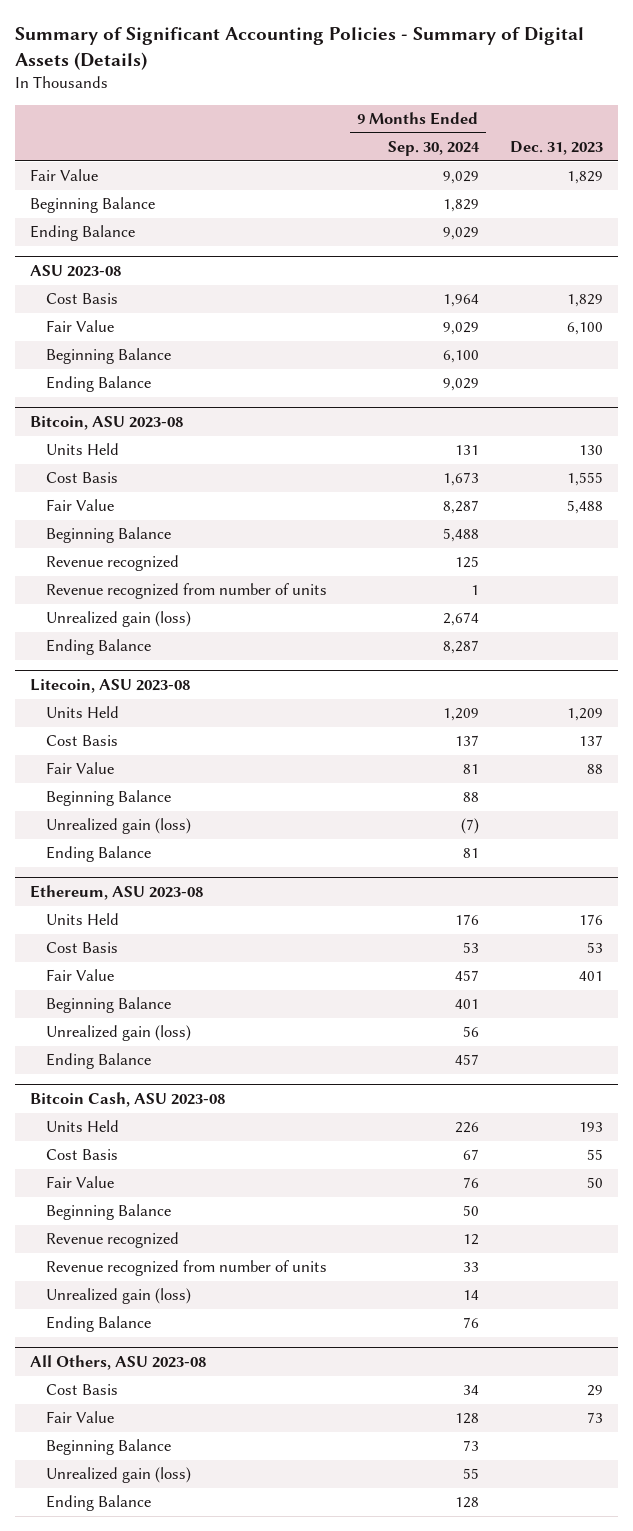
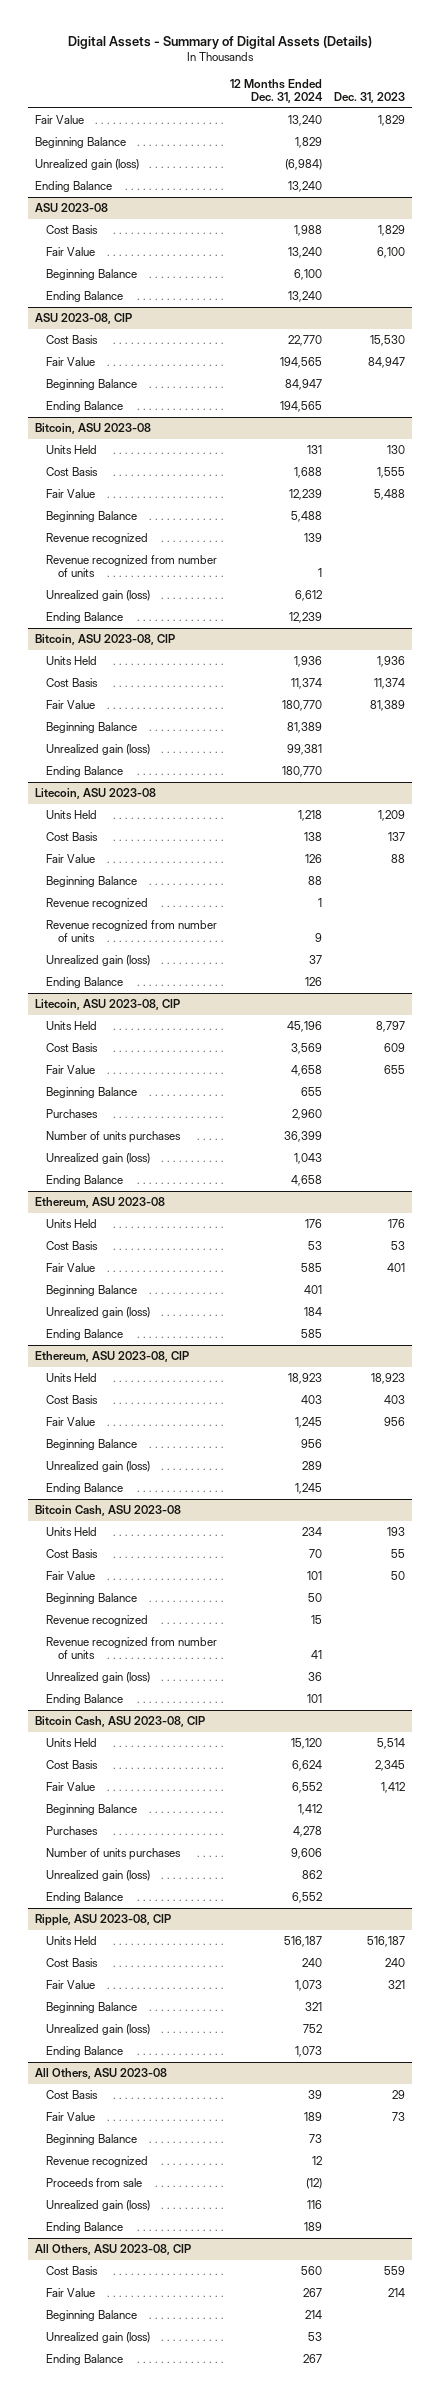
- Summary of Significant Accounting Policies - Summary of Digital Assets (Details)
+ Digital Assets - Summary of Digital Assets (Details)
- | 9 Months Ended Sep. 30, 2024 | Dec. 31, 2023
+ | 12 Months Ended Dec. 31, 2024 | Dec. 31, 2023
+ Unrealized gain (loss) | (6,984) |
+ ASU 2023-08, CIP
+ Cost Basis | 22,770 | 15,530
+ Fair Value | 194,565 | 84,947
+ Beginning Balance | 84,947 |
+ Ending Balance | 194,565 |
+ Bitcoin, ASU 2023-08, CIP
+ Units Held | 1,936 | 1,936
+ Cost Basis | 11,374 | 11,374
+ Fair Value | 180,770 | 81,389
+ Beginning Balance | 81,389 |
+ Unrealized gain (loss) | 99,381 |
+ Ending Balance | 180,770 |
@ Litecoin, ASU 2023-08
+ Revenue recognized | 1 |
+ Revenue recognized from number of units | 9 |
+ Litecoin, ASU 2023-08, CIP
+ Units Held | 45,196 | 8,797
+ Cost Basis | 3,569 | 609
+ Fair Value | 4,658 | 655
+ Beginning Balance | 655 |
+ Purchases | 2,960 |
+ Number of units purchases | 36,399 |
+ Unrealized gain (loss) | 1,043 |
+ Ending Balance | 4,658 |
+ Ethereum, ASU 2023-08, CIP
+ Units Held | 18,923 | 18,923
+ Cost Basis | 403 | 403
+ Fair Value | 1,245 | 956
+ Beginning Balance | 956 |
+ Unrealized gain (loss) | 289 |
+ Ending Balance | 1,245 |
+ Bitcoin Cash, ASU 2023-08, CIP
+ Units Held | 15,120 | 5,514
+ Cost Basis | 6,624 | 2,345
+ Fair Value | 6,552 | 1,412
+ Beginning Balance | 1,412 |
+ Purchases | 4,278 |
+ Number of units purchases | 9,606 |
+ Unrealized gain (loss) | 862 |
+ Ending Balance | 6,552 |
+ Ripple, ASU 2023-08, CIP
+ Units Held | 516,187 | 516,187
+ Cost Basis | 240 | 240
+ Fair Value | 1,073 | 321
+ Beginning Balance | 321 |
+ Unrealized gain (loss) | 752 |
+ Ending Balance | 1,073 |
@ All Others, ASU 2023-08
+ Revenue recognized | 12 |
+ Proceeds from sale | (12) |
+ All Others, ASU 2023-08, CIP
+ Cost Basis | 560 | 559
+ Fair Value | 267 | 214
+ Beginning Balance | 214 |
+ Unrealized gain (loss) | 53 |
+ Ending Balance | 267 |

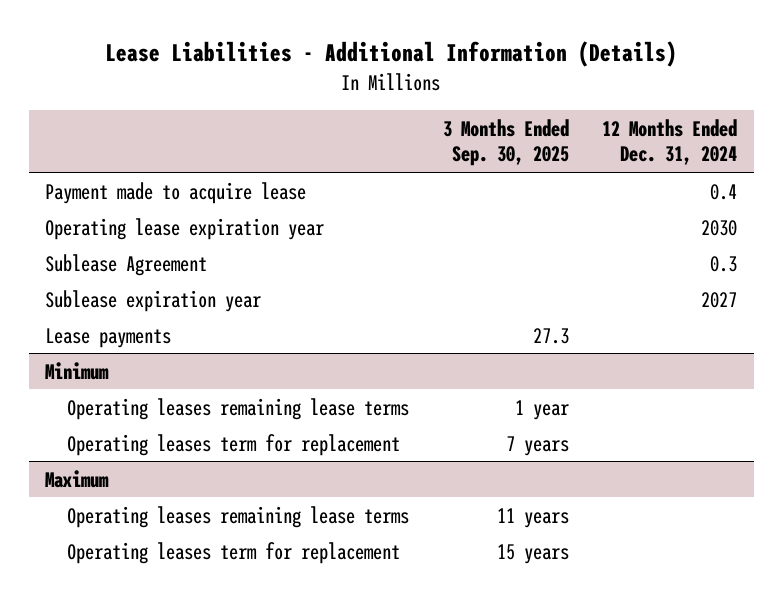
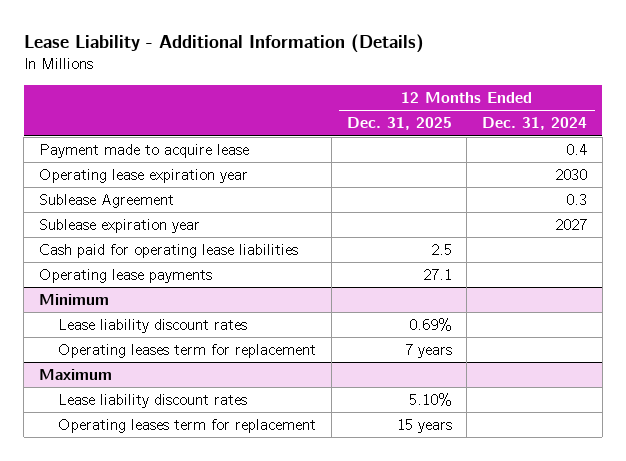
- Lease Liabilities - Additional Information (Details)
+ Lease Liability - Additional Information (Details)
- | 3 Months Ended Sep. 30, 2025 | 12 Months Ended Dec. 31, 2024
+ | 12 Months Ended Dec. 31, 2025 | 12 Months Ended Dec. 31, 2024
- Lease payments | 27.3 |
+ Cash paid for operating lease liabilities | 2.5 |
+ Operating lease payments | 27.1 |
@ Minimum
- Operating leases remaining lease terms | 1 year |
+ Lease liability discount rates | 0.69% |
@ Maximum
- Operating leases remaining lease terms | 11 years |
+ Lease liability discount rates | 5.10% |

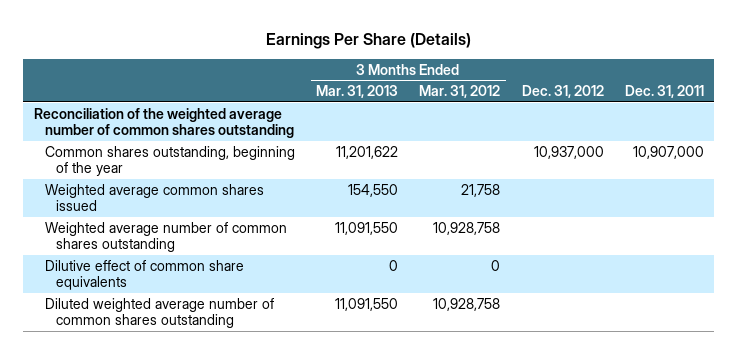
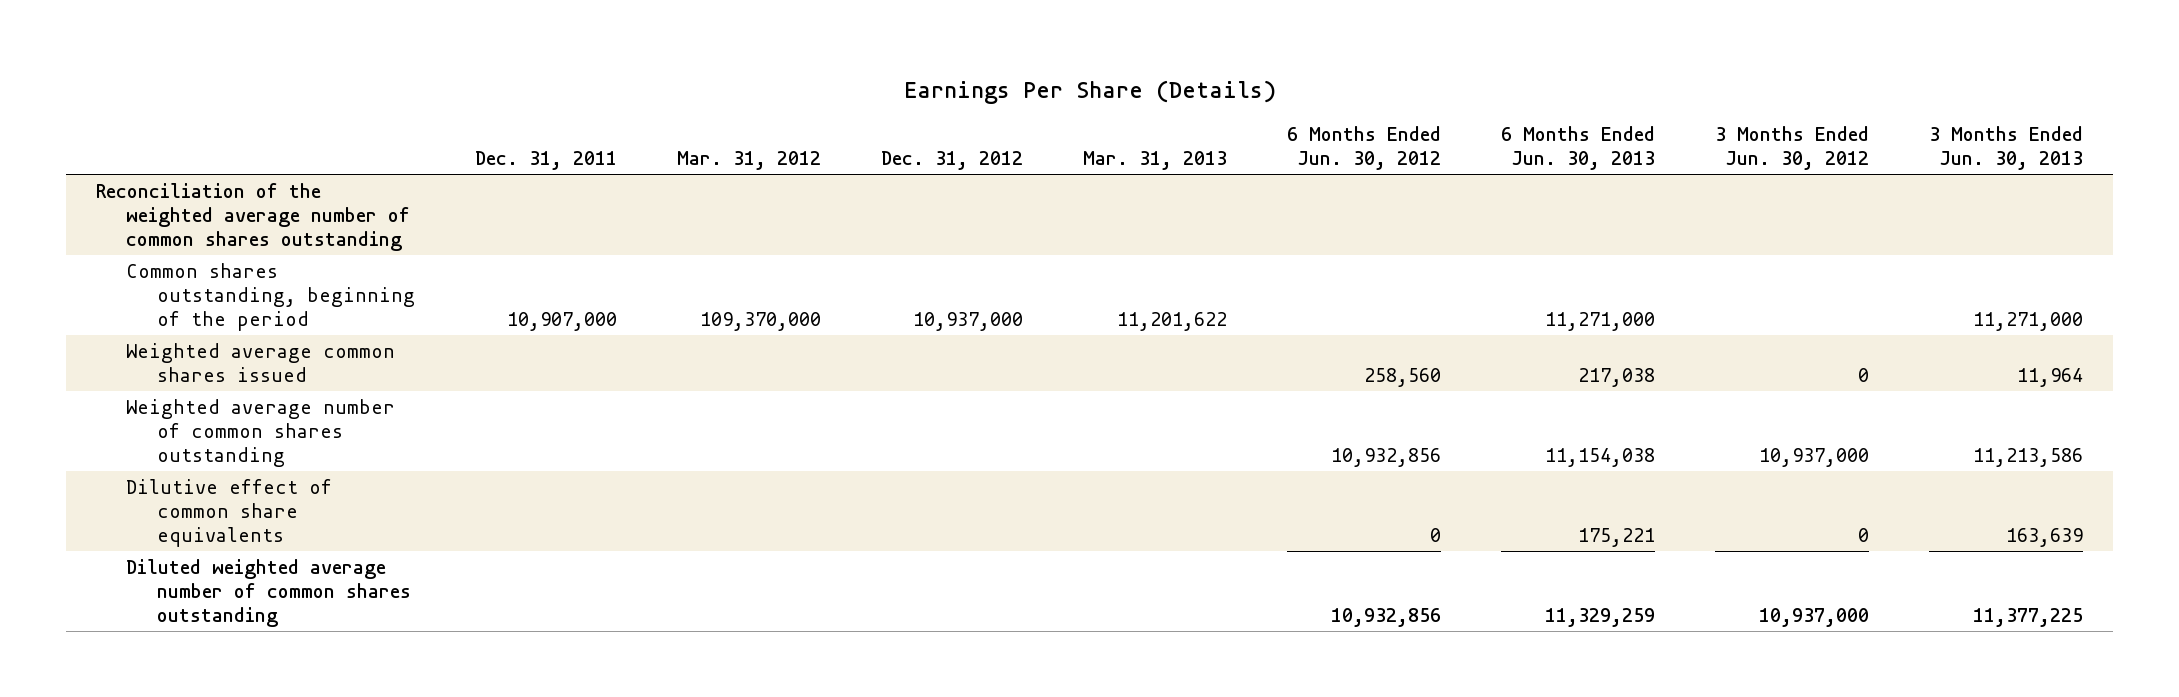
- | 3 Months Ended Mar. 31, 2013 | 3 Months Ended Mar. 31, 2012 | Dec. 31, 2012 | Dec. 31, 2011
+ | Dec. 31, 2011 | Mar. 31, 2012 | Dec. 31, 2012 | Mar. 31, 2013 | 6 Months Ended Jun. 30, 2012 | 6 Months Ended Jun. 30, 2013 | 3 Months Ended Jun. 30, 2012 | 3 Months Ended Jun. 30, 2013
- Common shares outstanding, beginning of the year | 11,201,622 | | 10,937,000 | 10,907,000
+ Common shares outstanding, beginning of the period | 10,907,000 | 109,370,000 | 10,937,000 | 11,201,622 | | 11,271,000 | | 11,271,000

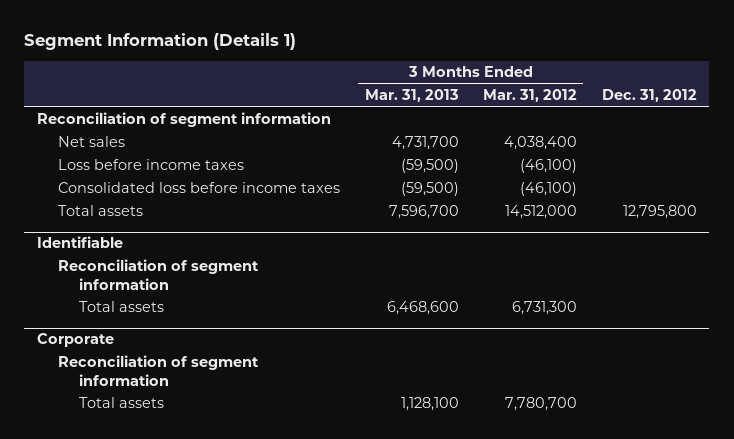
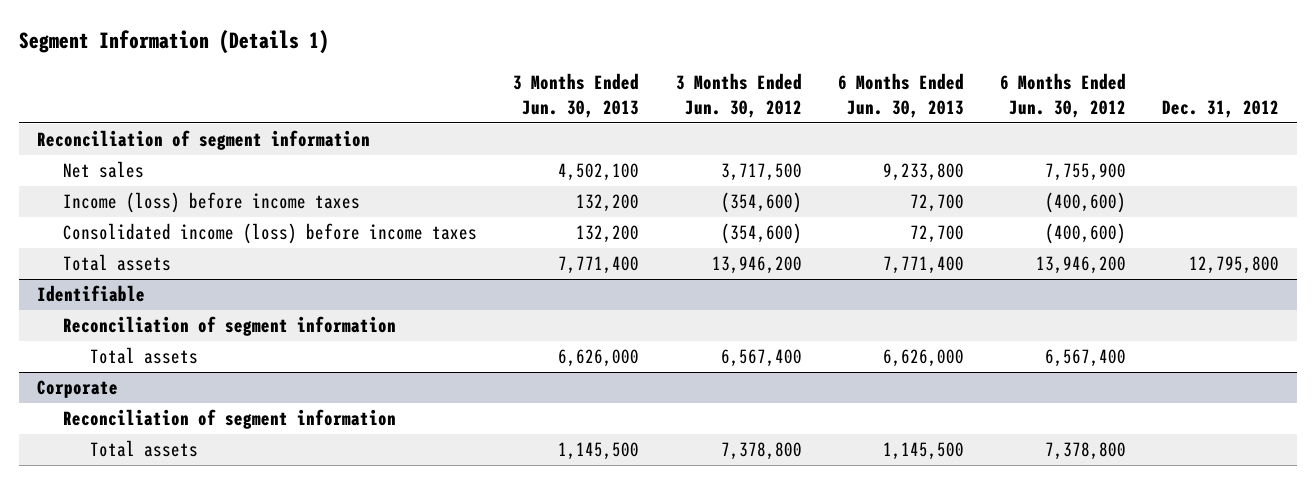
- | 3 Months Ended Mar. 31, 2013 | 3 Months Ended Mar. 31, 2012 | Dec. 31, 2012
+ | 3 Months Ended Jun. 30, 2013 | 3 Months Ended Jun. 30, 2012 | 6 Months Ended Jun. 30, 2013 | 6 Months Ended Jun. 30, 2012 | Dec. 31, 2012
- Loss before income taxes | (59,500) | (46,100) |
- Consolidated loss before income taxes | (59,500) | (46,100) |
+ Income (loss) before income taxes | 132,200 | (354,600) | 72,700 | (400,600) |
+ Consolidated income (loss) before income taxes | 132,200 | (354,600) | 72,700 | (400,600) |

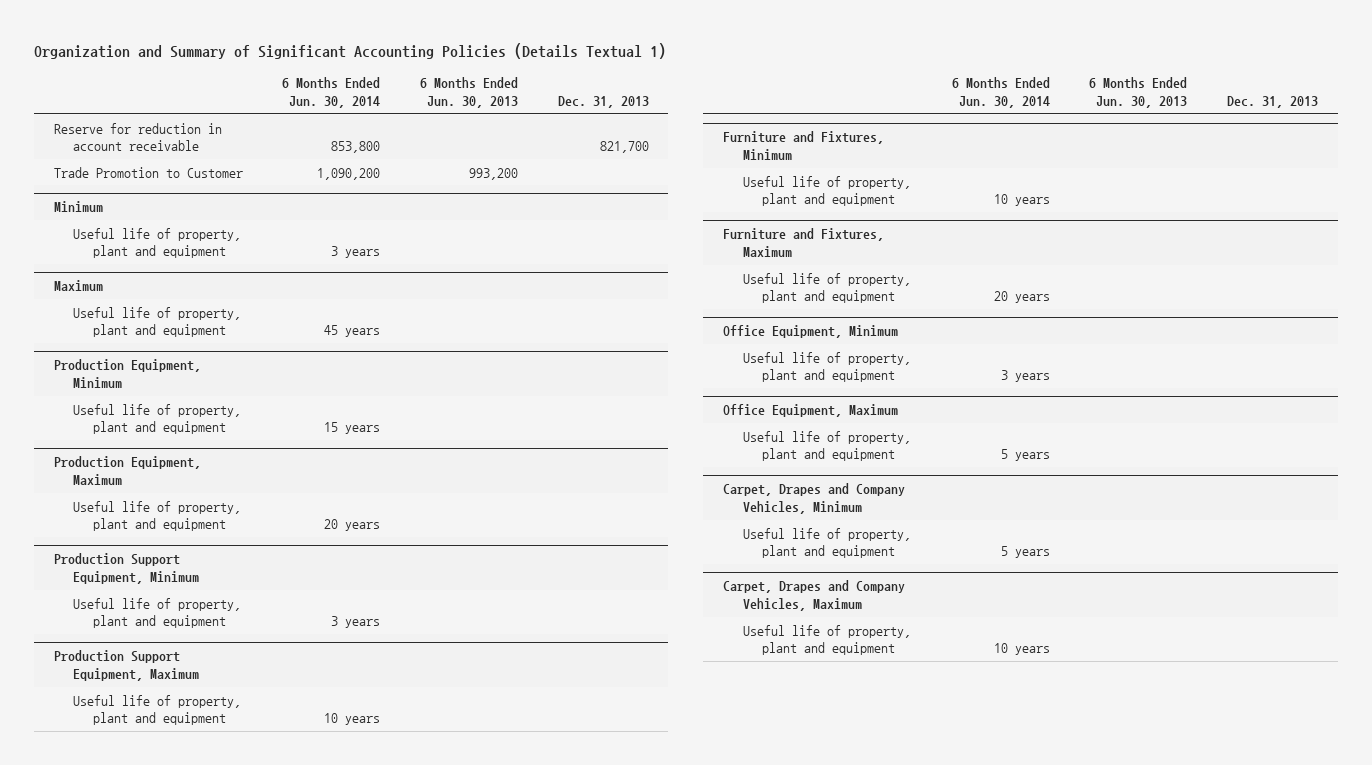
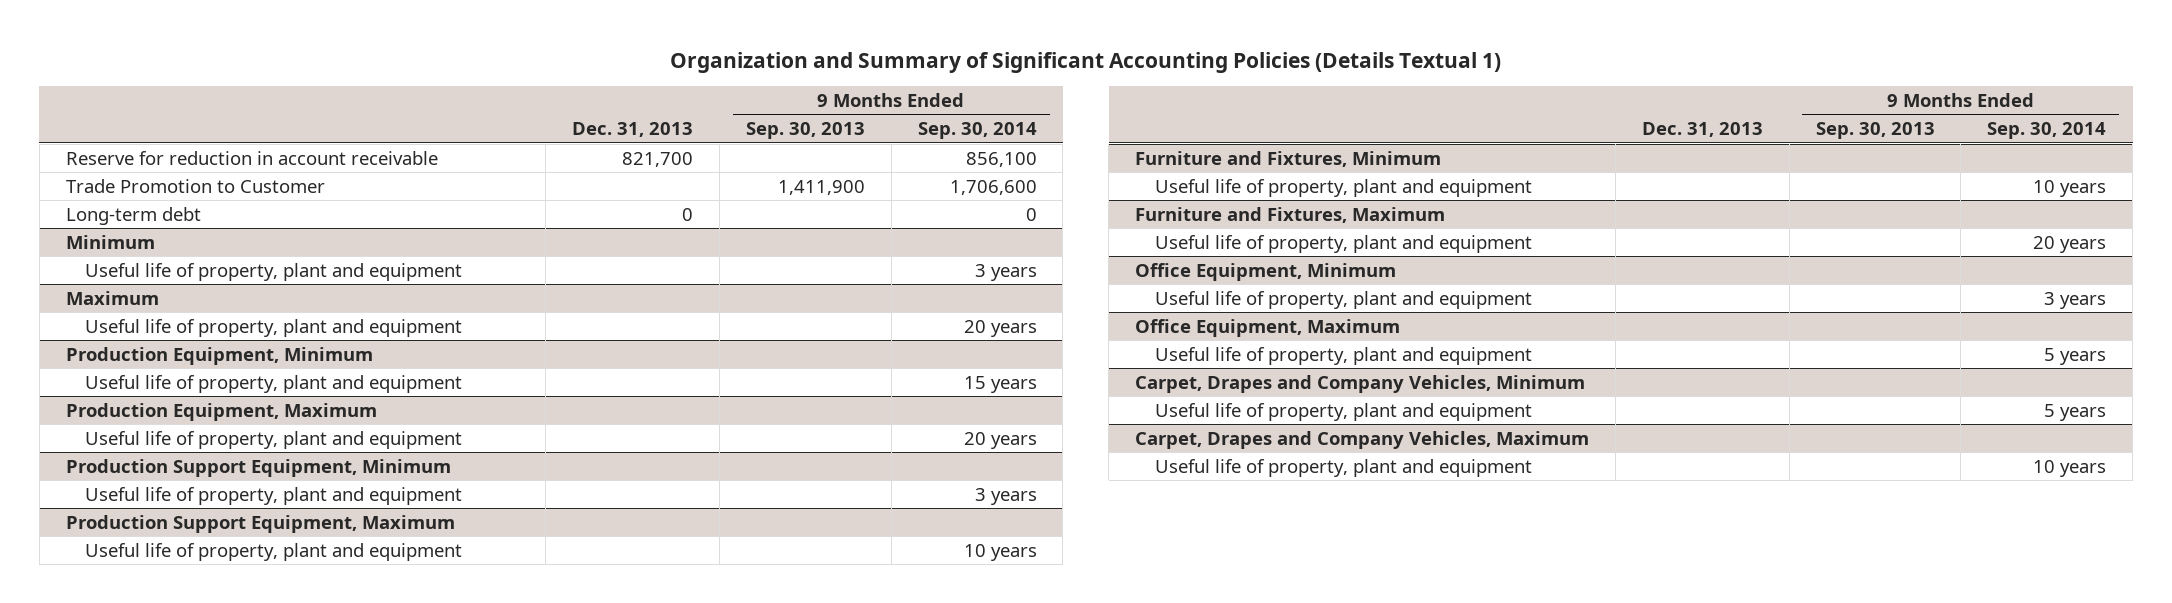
- | 6 Months Ended Jun. 30, 2014 | 6 Months Ended Jun. 30, 2013 | Dec. 31, 2013
+ | Dec. 31, 2013 | 9 Months Ended Sep. 30, 2013 | 9 Months Ended Sep. 30, 2014
+ Long-term debt | 0 | | 0

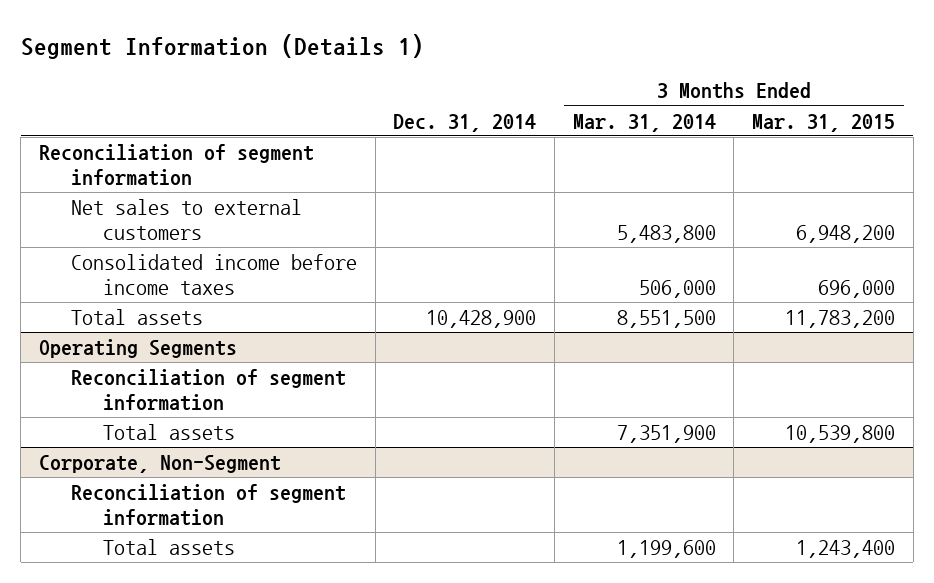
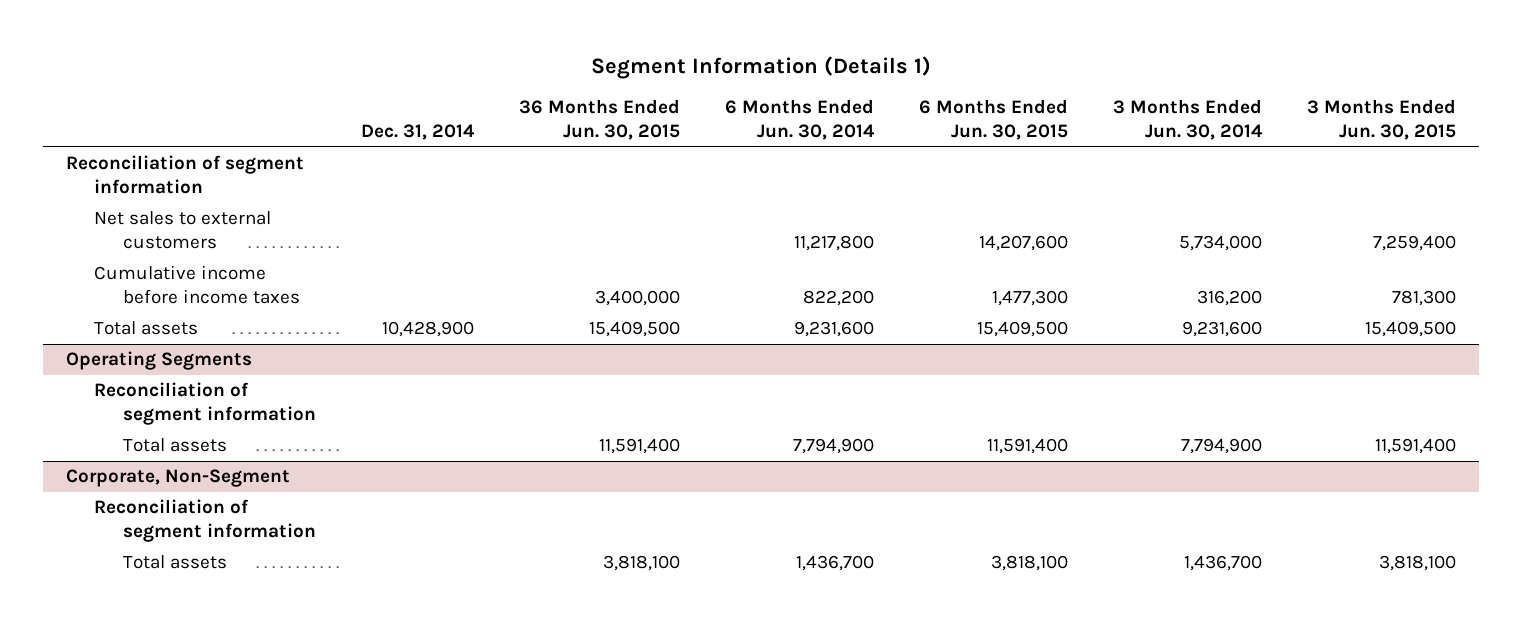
- | Dec. 31, 2014 | 3 Months Ended Mar. 31, 2014 | 3 Months Ended Mar. 31, 2015
+ | Dec. 31, 2014 | 36 Months Ended Jun. 30, 2015 | 6 Months Ended Jun. 30, 2014 | 6 Months Ended Jun. 30, 2015 | 3 Months Ended Jun. 30, 2014 | 3 Months Ended Jun. 30, 2015
- Consolidated income before income taxes | | 506,000 | 696,000
+ Cumulative income before income taxes | | 3,400,000 | 822,200 | 1,477,300 | 316,200 | 781,300

